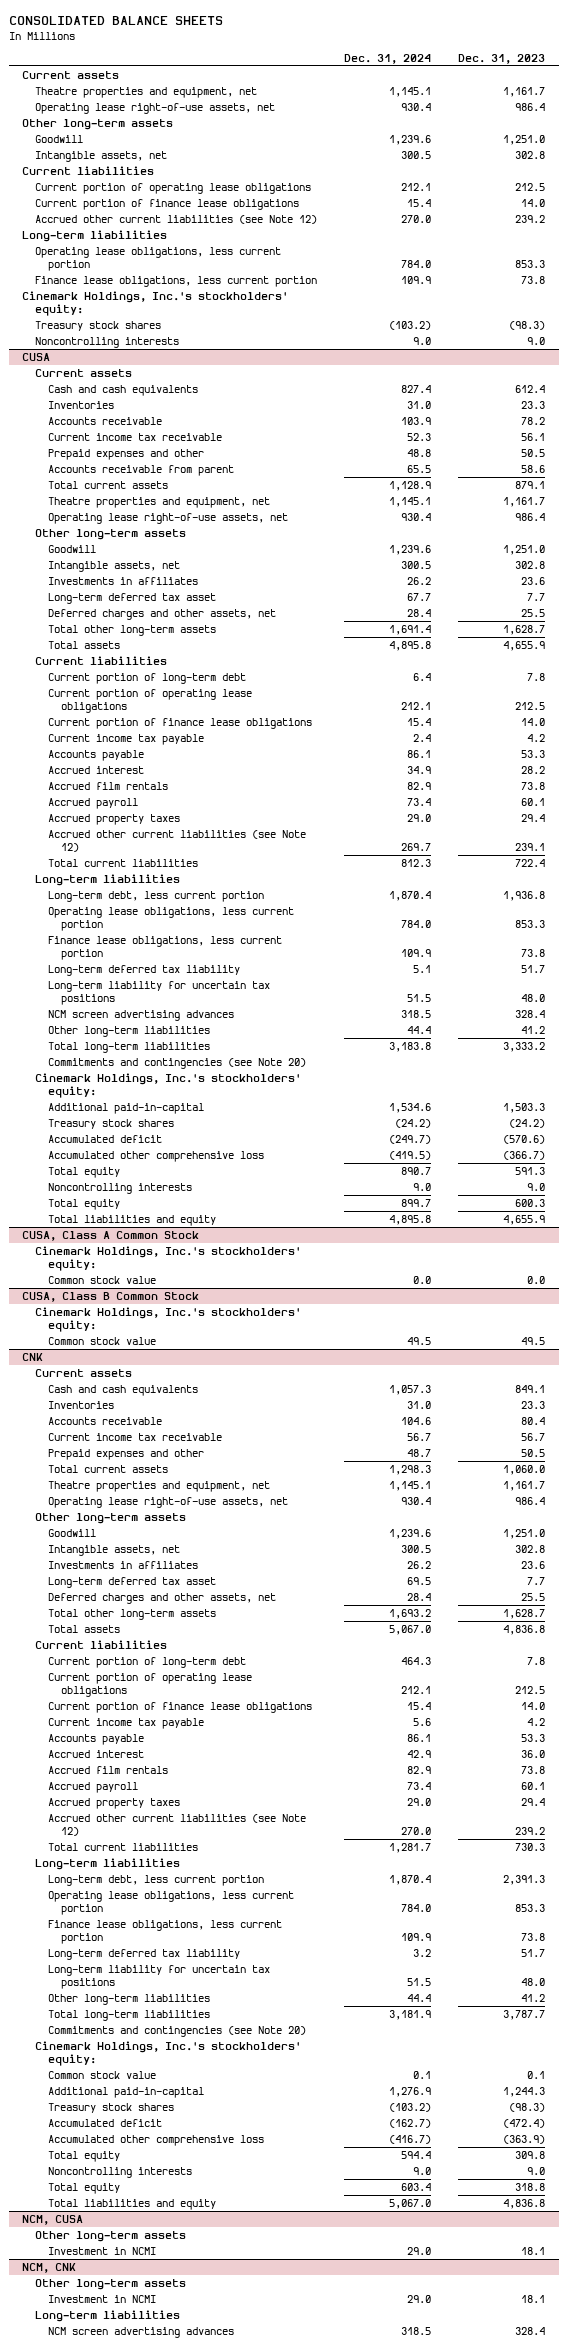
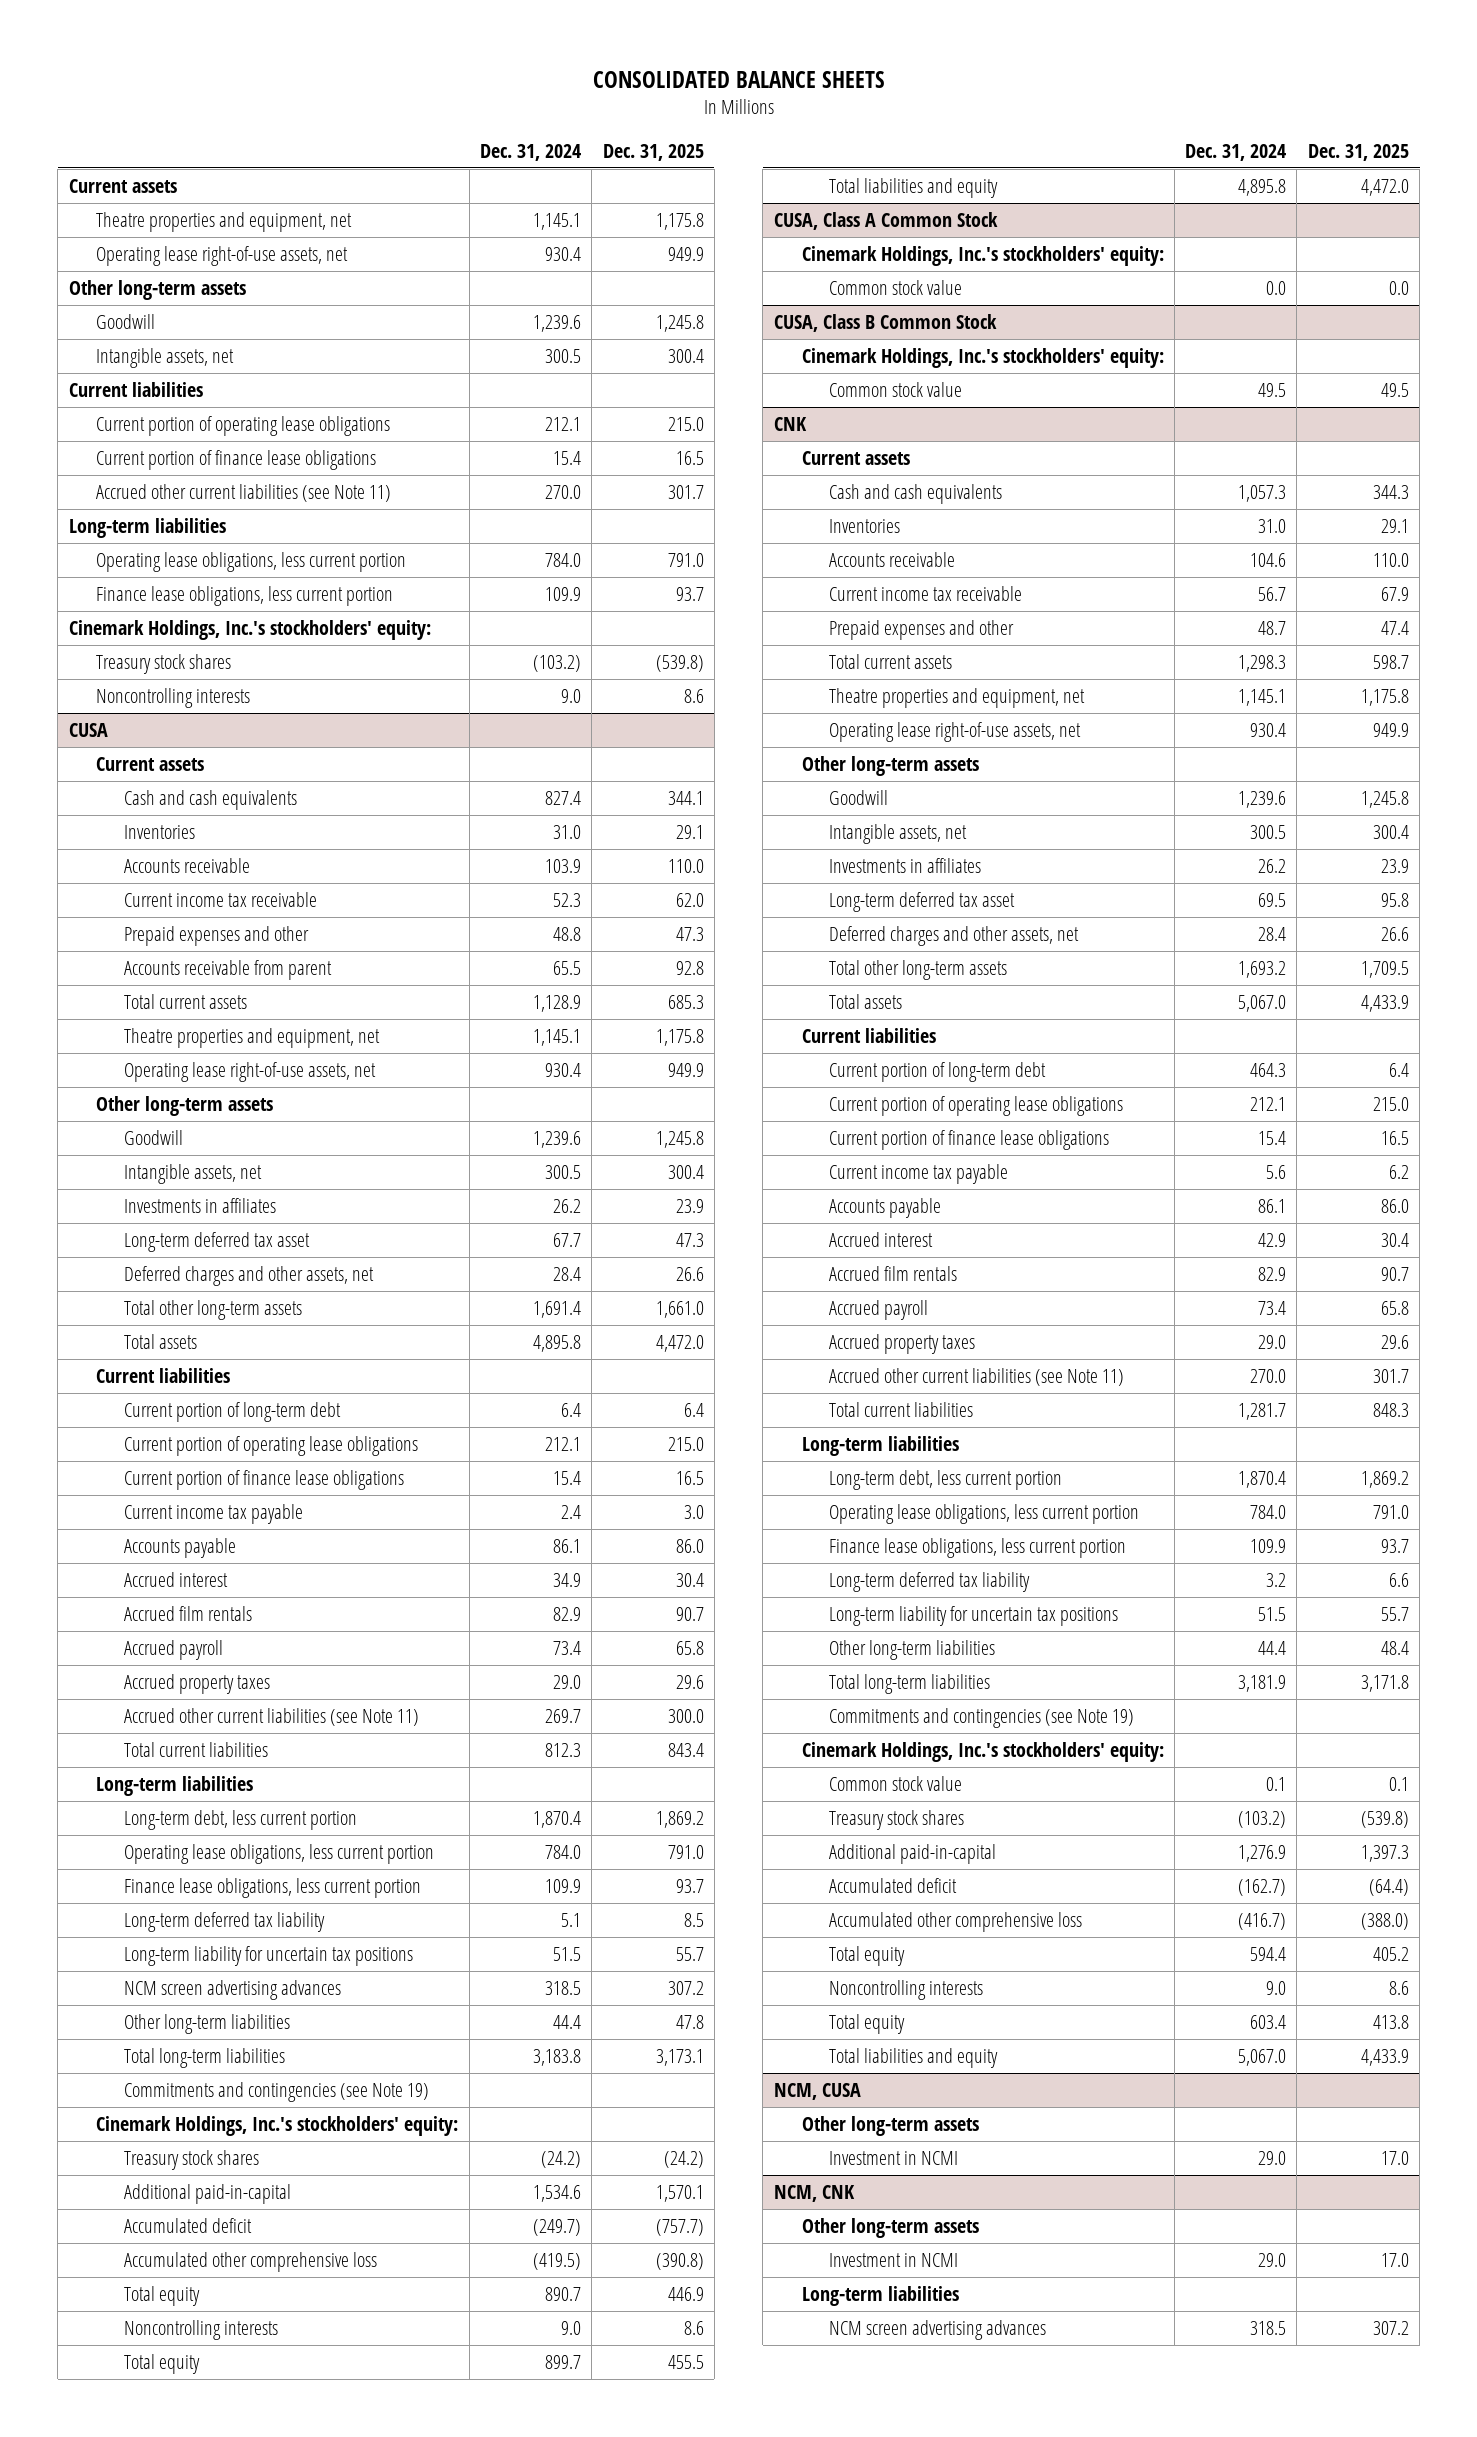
- | Dec. 31, 2024 | Dec. 31, 2023
+ | Dec. 31, 2024 | Dec. 31, 2025
- Accrued other current liabilities (see Note 12) | 270.0 | 239.2
+ Accrued other current liabilities (see Note 11) | 270.0 | 301.7
@ CUSA
- Accrued other current liabilities (see Note 12) | 269.7 | 239.1
+ Accrued other current liabilities (see Note 11) | 269.7 | 300.0
- Commitments and contingencies (see Note 20)
+ Commitments and contingencies (see Note 19)
moved down: Additional paid-in-capital | 1,534.6 | 1,570.1
@ CNK
- Accrued other current liabilities (see Note 12) | 270.0 | 239.2
+ Accrued other current liabilities (see Note 11) | 270.0 | 301.7
- Commitments and contingencies (see Note 20)
+ Commitments and contingencies (see Note 19)
moved down: Additional paid-in-capital | 1,276.9 | 1,397.3

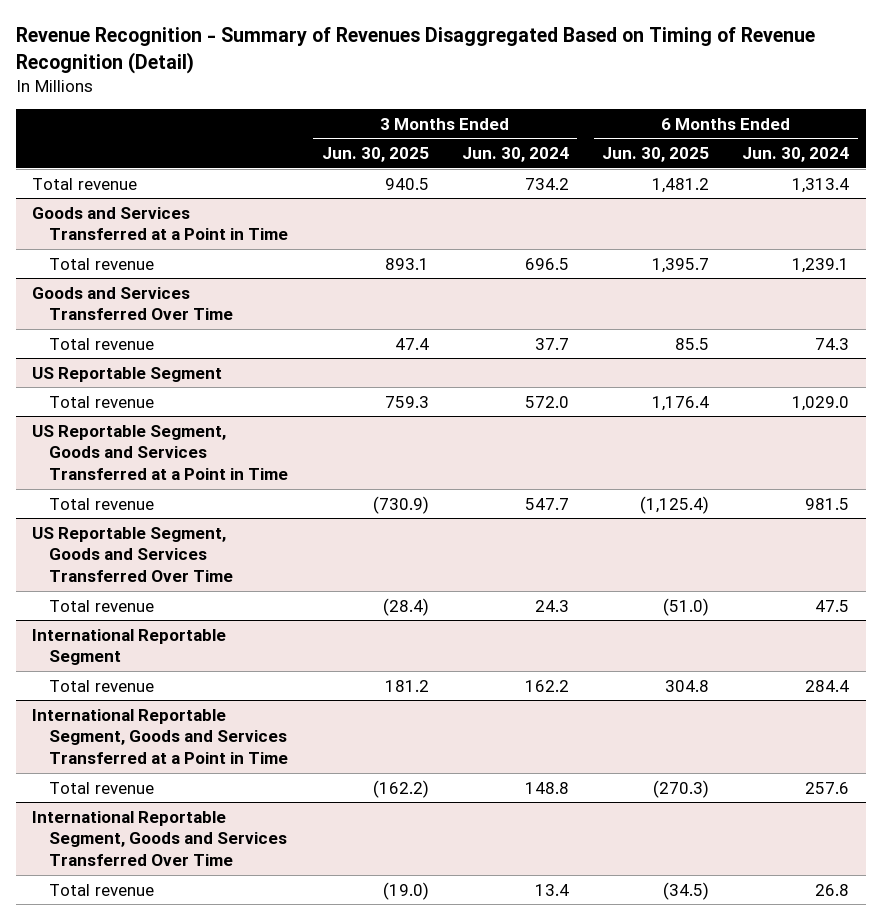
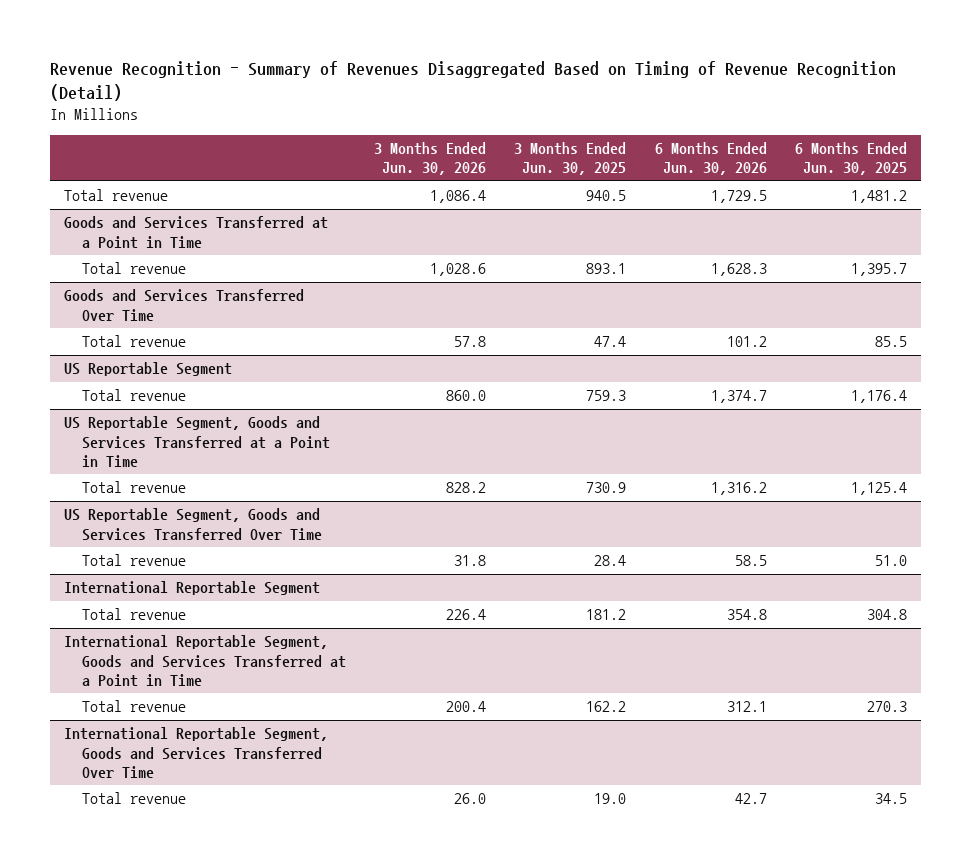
- | 3 Months Ended Jun. 30, 2025 | 3 Months Ended Jun. 30, 2024 | 6 Months Ended Jun. 30, 2025 | 6 Months Ended Jun. 30, 2024
+ | 3 Months Ended Jun. 30, 2026 | 3 Months Ended Jun. 30, 2025 | 6 Months Ended Jun. 30, 2026 | 6 Months Ended Jun. 30, 2025
@ US Reportable Segment, Goods and Services Transferred at a Point in Time
- Total revenue | (730.9) | 547.7 | (1,125.4) | 981.5
+ Total revenue | 828.2 | 730.9 | 1,316.2 | 1,125.4
@ US Reportable Segment, Goods and Services Transferred Over Time
- Total revenue | (28.4) | 24.3 | (51.0) | 47.5
+ Total revenue | 31.8 | 28.4 | 58.5 | 51.0
@ International Reportable Segment, Goods and Services Transferred at a Point in Time
- Total revenue | (162.2) | 148.8 | (270.3) | 257.6
+ Total revenue | 200.4 | 162.2 | 312.1 | 270.3
@ International Reportable Segment, Goods and Services Transferred Over Time
- Total revenue | (19.0) | 13.4 | (34.5) | 26.8
+ Total revenue | 26.0 | 19.0 | 42.7 | 34.5

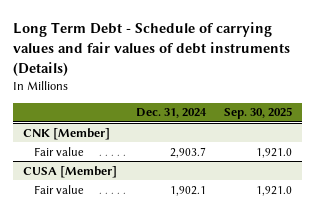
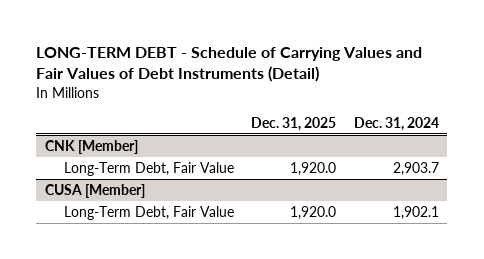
- Long Term Debt - Schedule of carrying values and fair values of debt instruments (Details)
+ LONG-TERM DEBT - Schedule of Carrying Values and Fair Values of Debt Instruments (Detail)
- | Dec. 31, 2024 | Sep. 30, 2025
+ | Dec. 31, 2025 | Dec. 31, 2024
@ CNK [Member]
- Fair value | 2,903.7 | 1,921.0
+ Long-Term Debt, Fair Value | 1,920.0 | 2,903.7
@ CUSA [Member]
- Fair value | 1,902.1 | 1,921.0
+ Long-Term Debt, Fair Value | 1,920.0 | 1,902.1

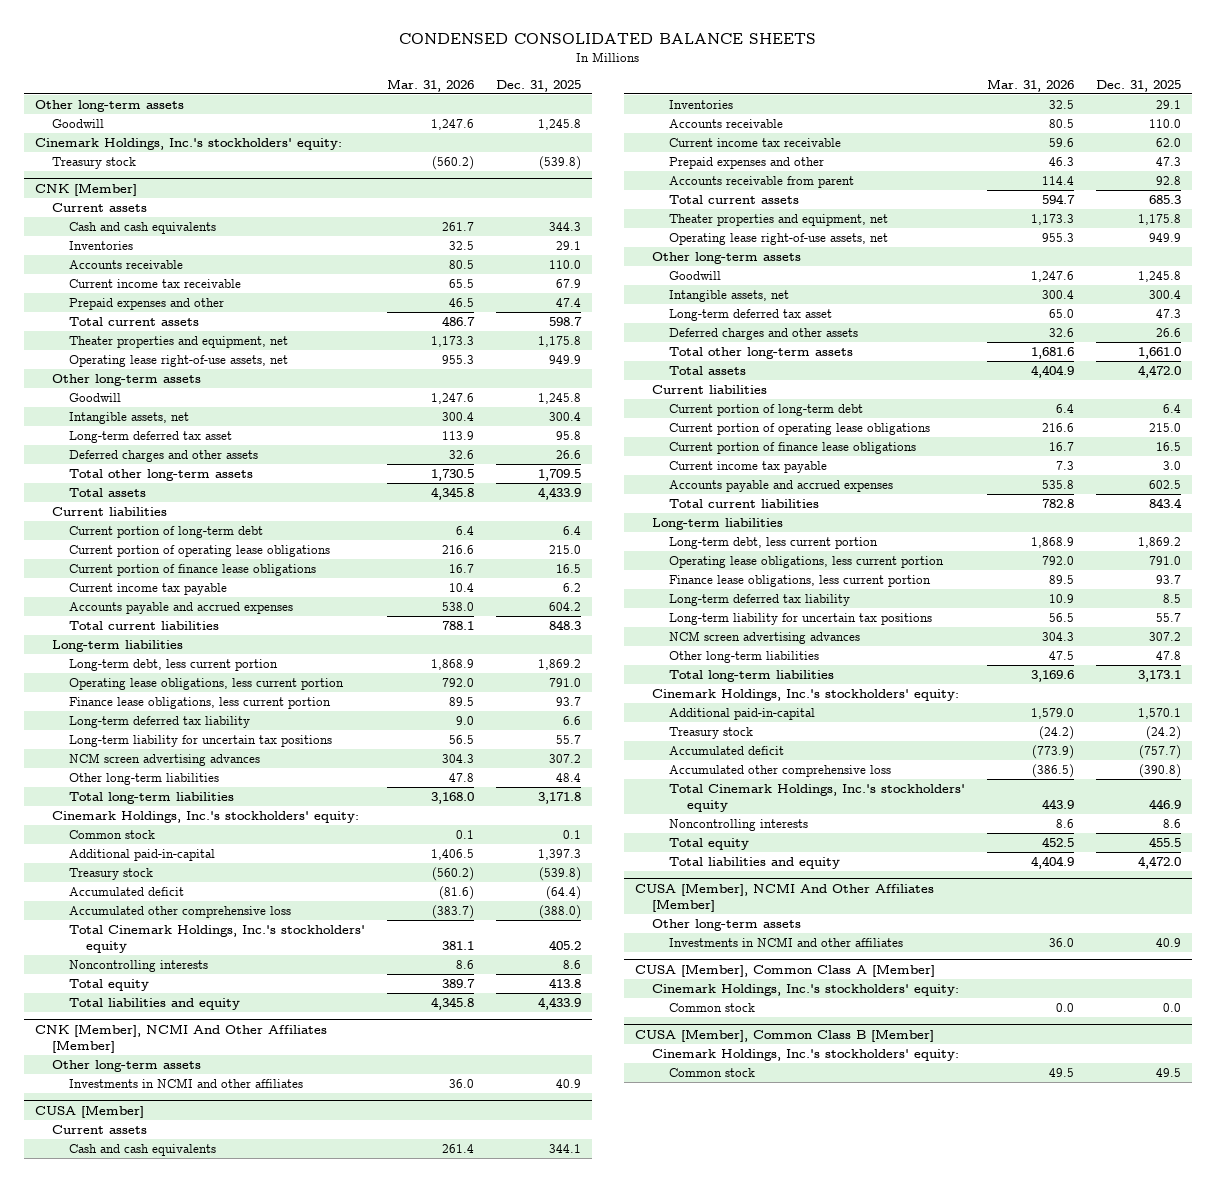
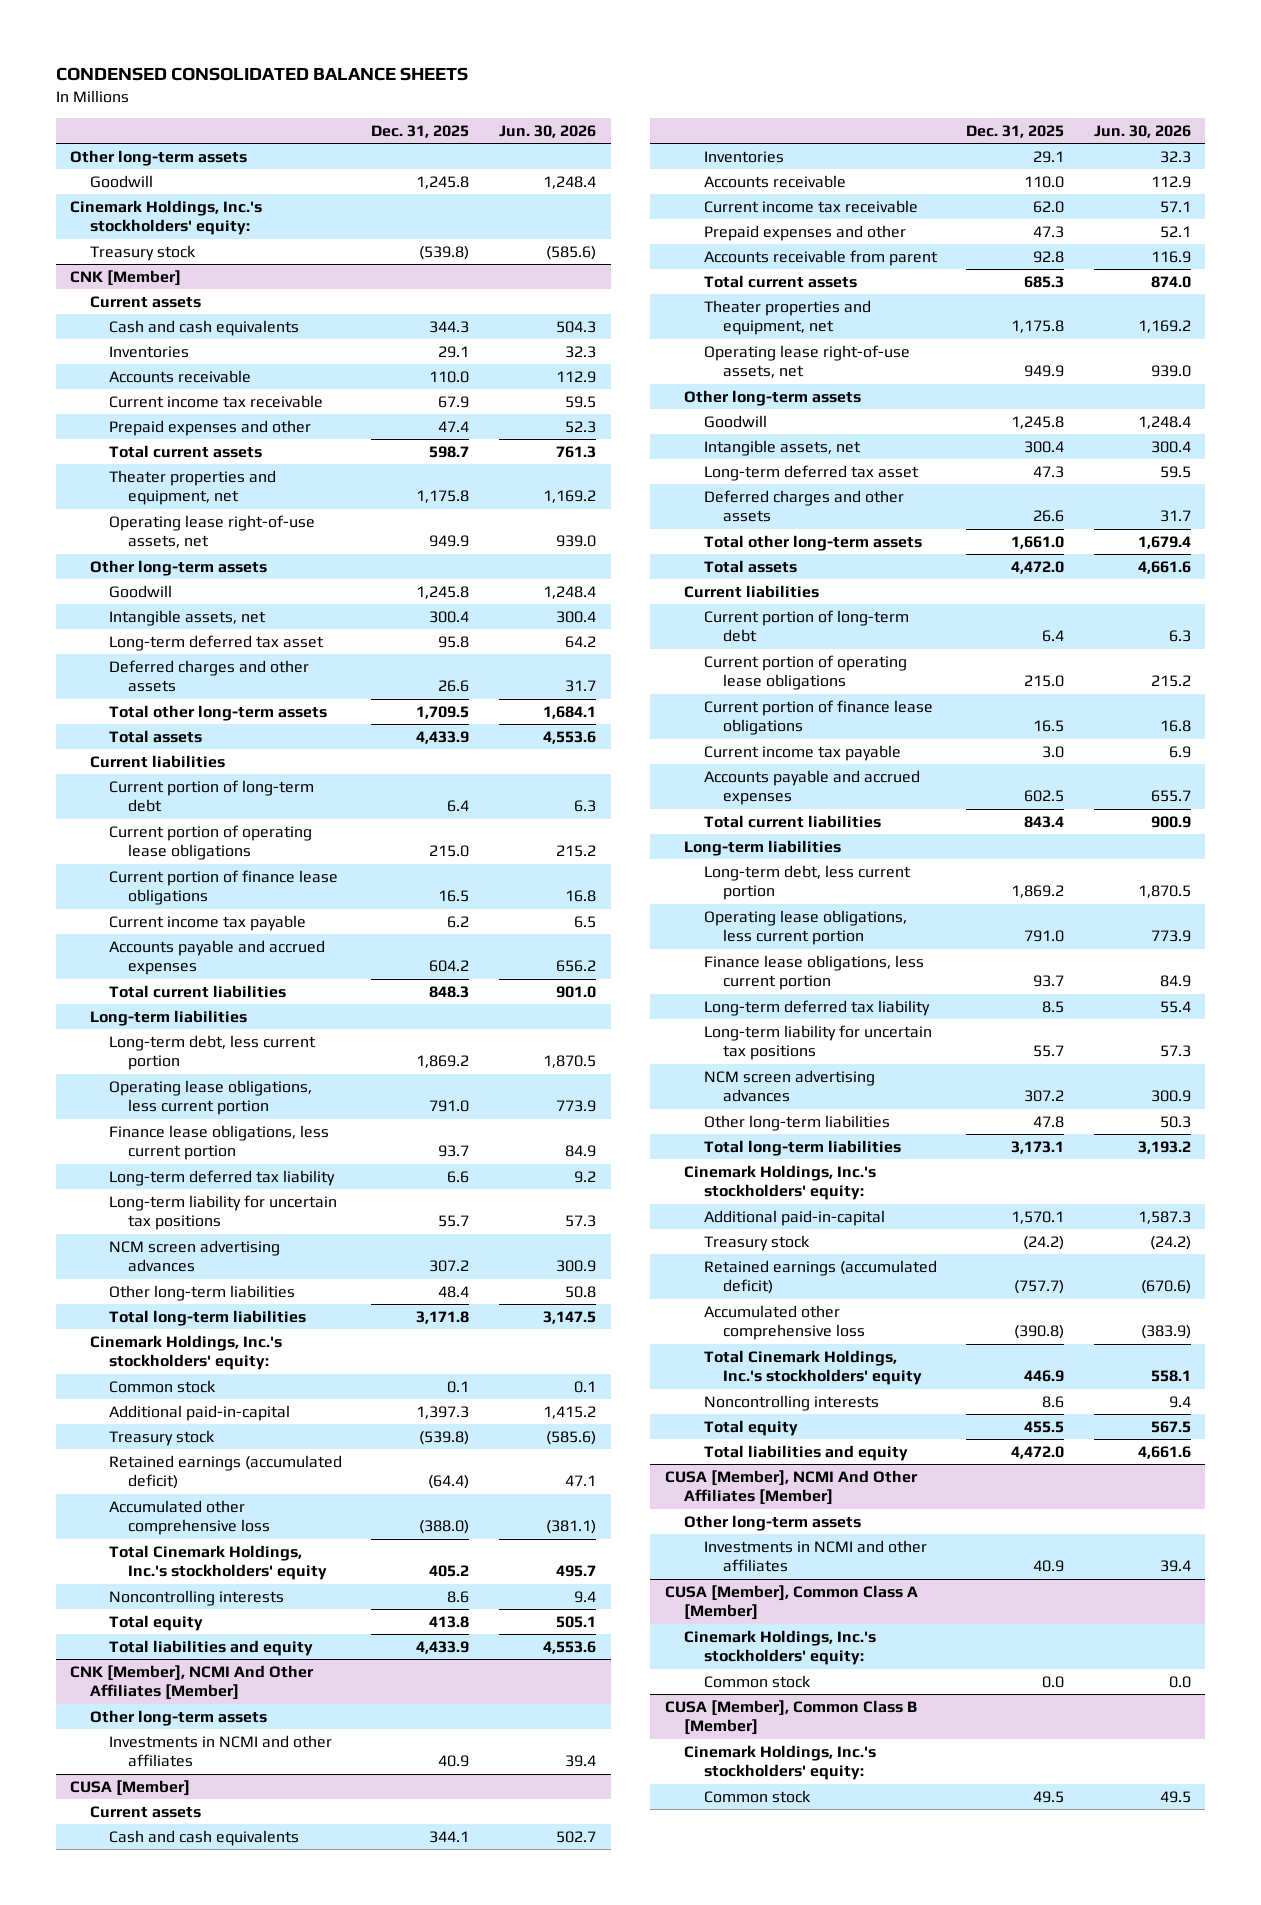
- | Mar. 31, 2026 | Dec. 31, 2025
+ | Dec. 31, 2025 | Jun. 30, 2026
@ CNK [Member]
- Accumulated deficit | (81.6) | (64.4)
+ Retained earnings (accumulated deficit) | (64.4) | 47.1
@ CUSA [Member]
- Accumulated deficit | (773.9) | (757.7)
+ Retained earnings (accumulated deficit) | (757.7) | (670.6)

